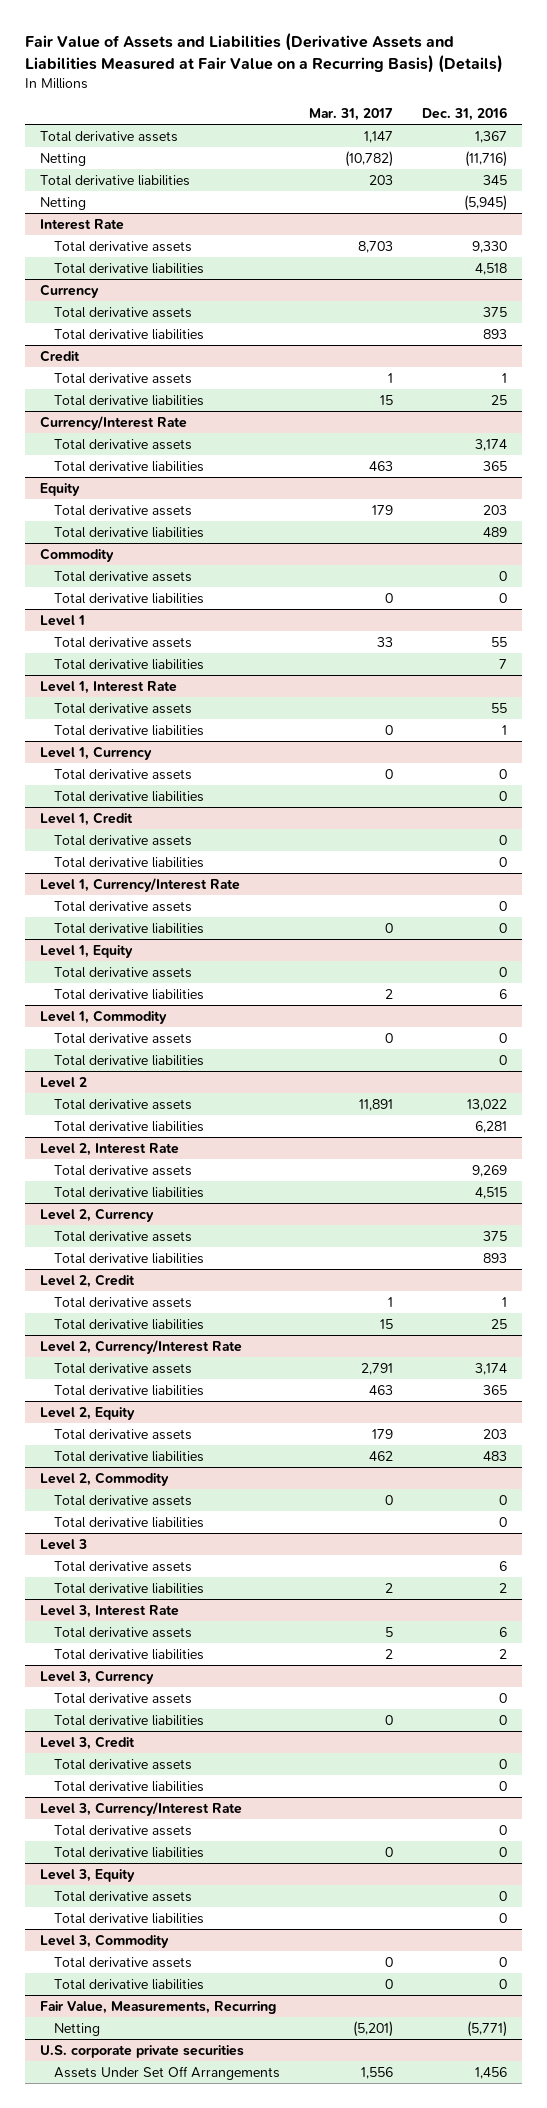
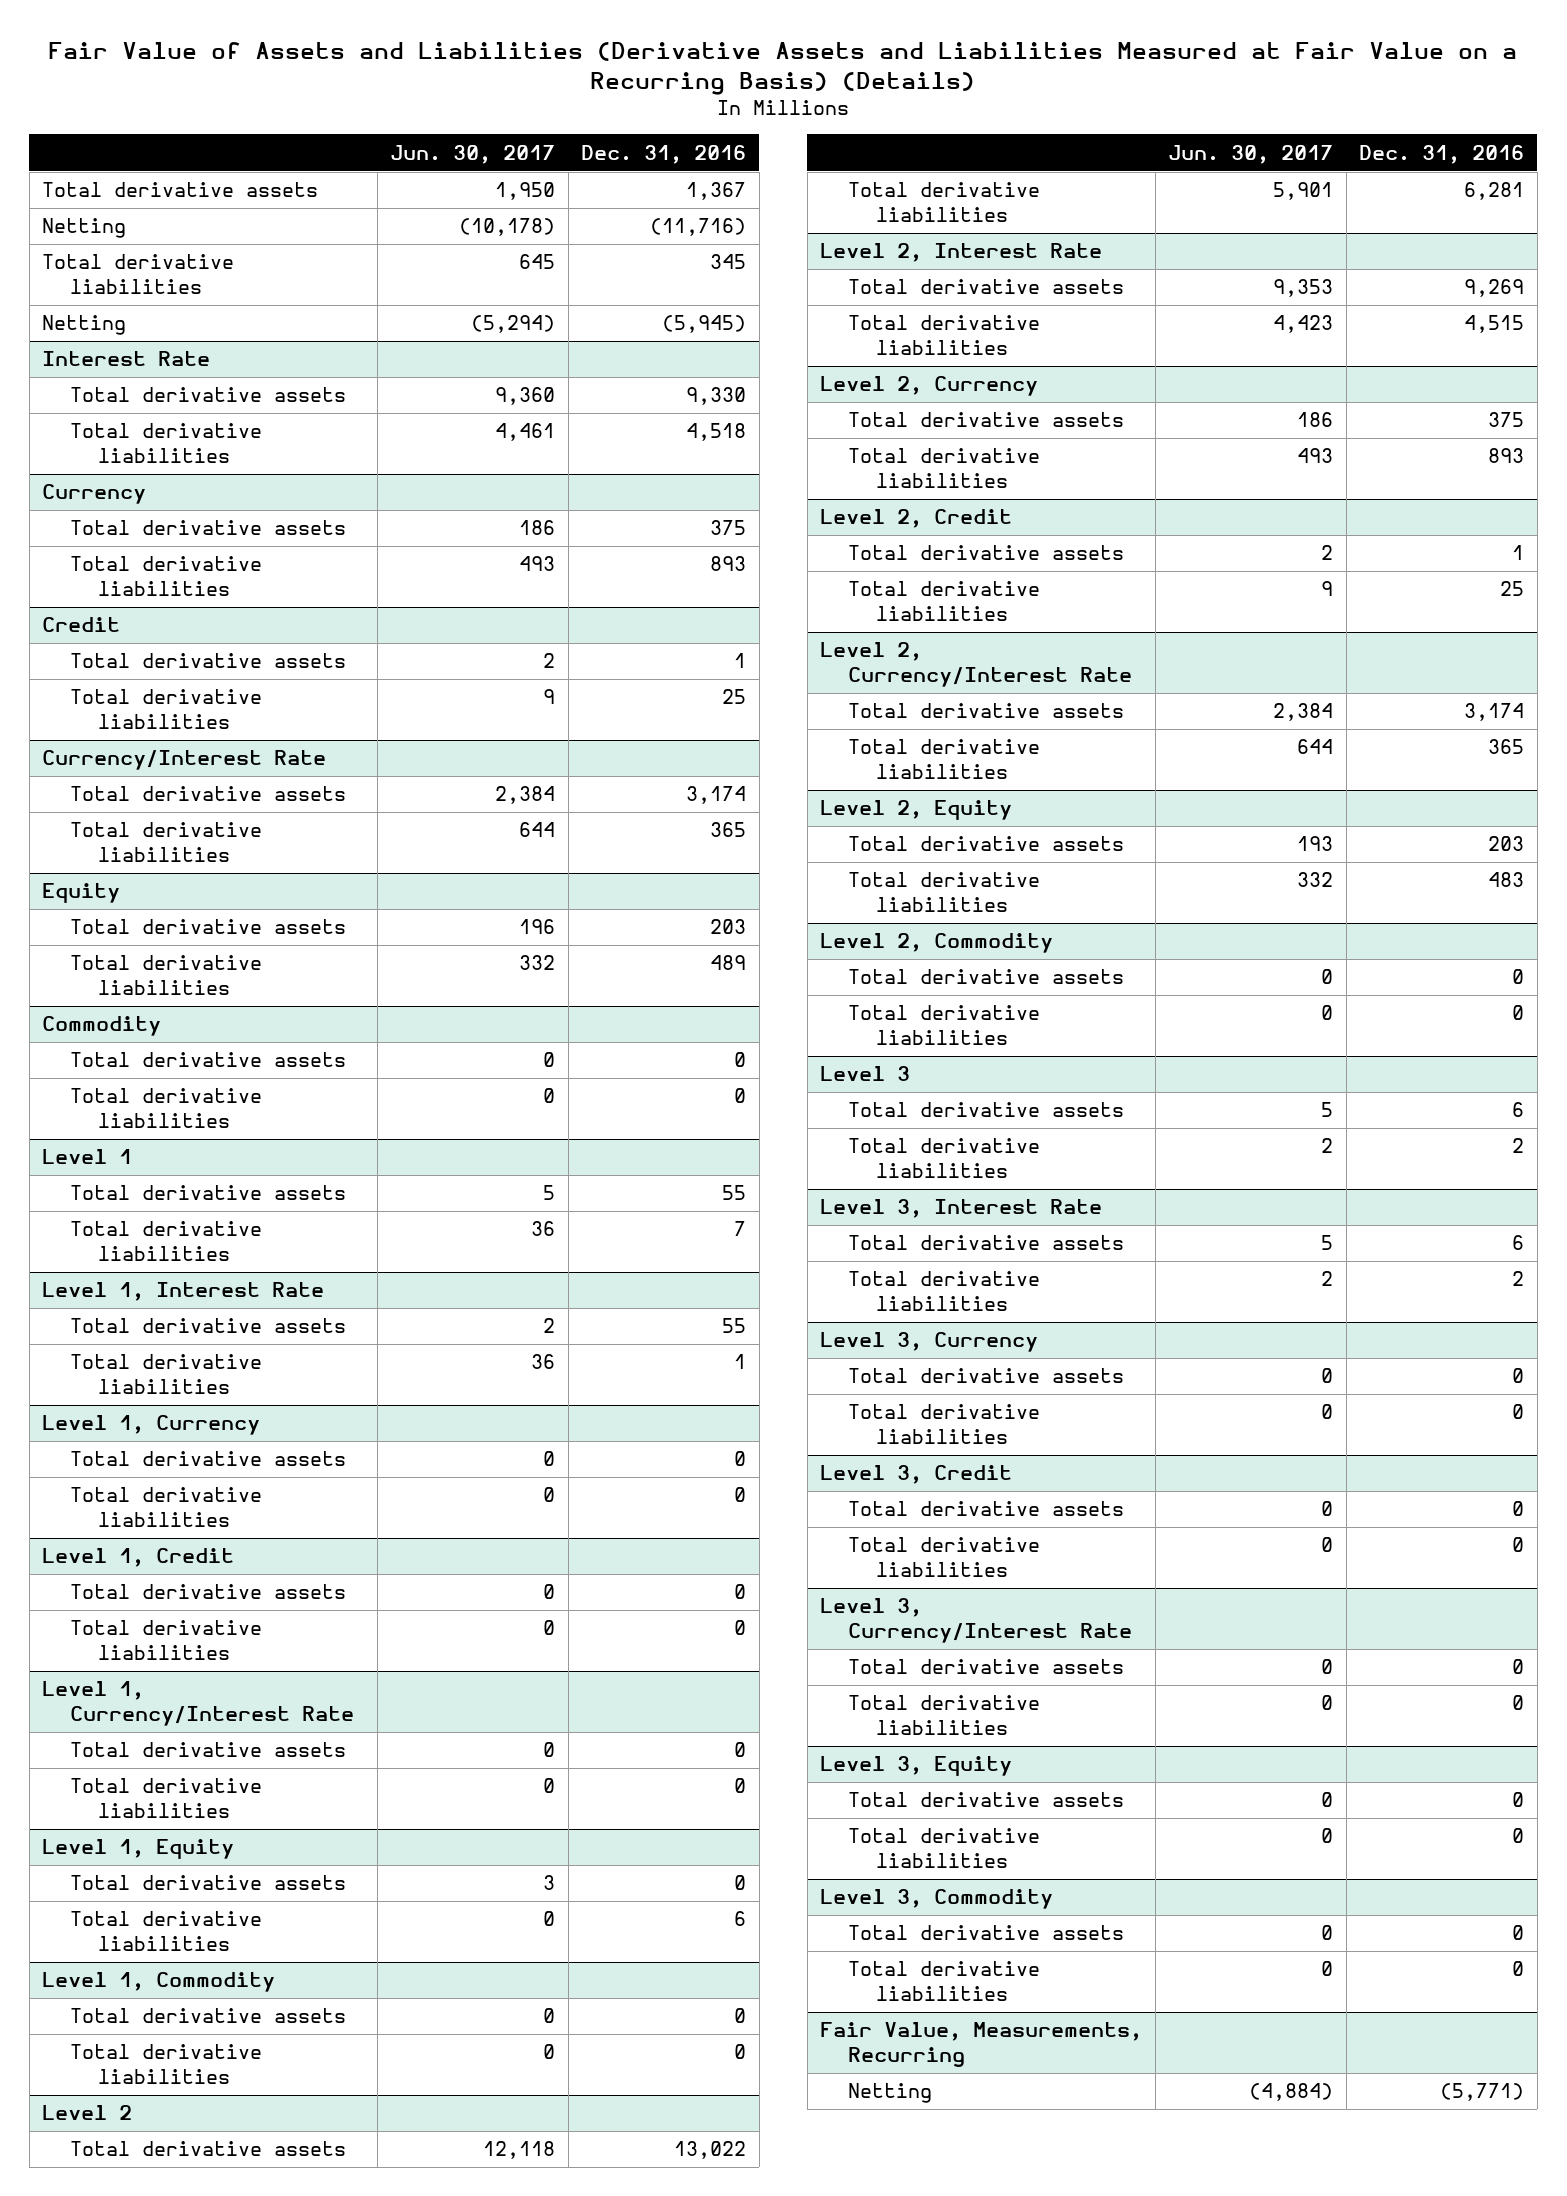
- | Mar. 31, 2017 | Dec. 31, 2016
+ | Jun. 30, 2017 | Dec. 31, 2016
- U.S. corporate private securities
- Assets Under Set Off Arrangements | 1,556 | 1,456

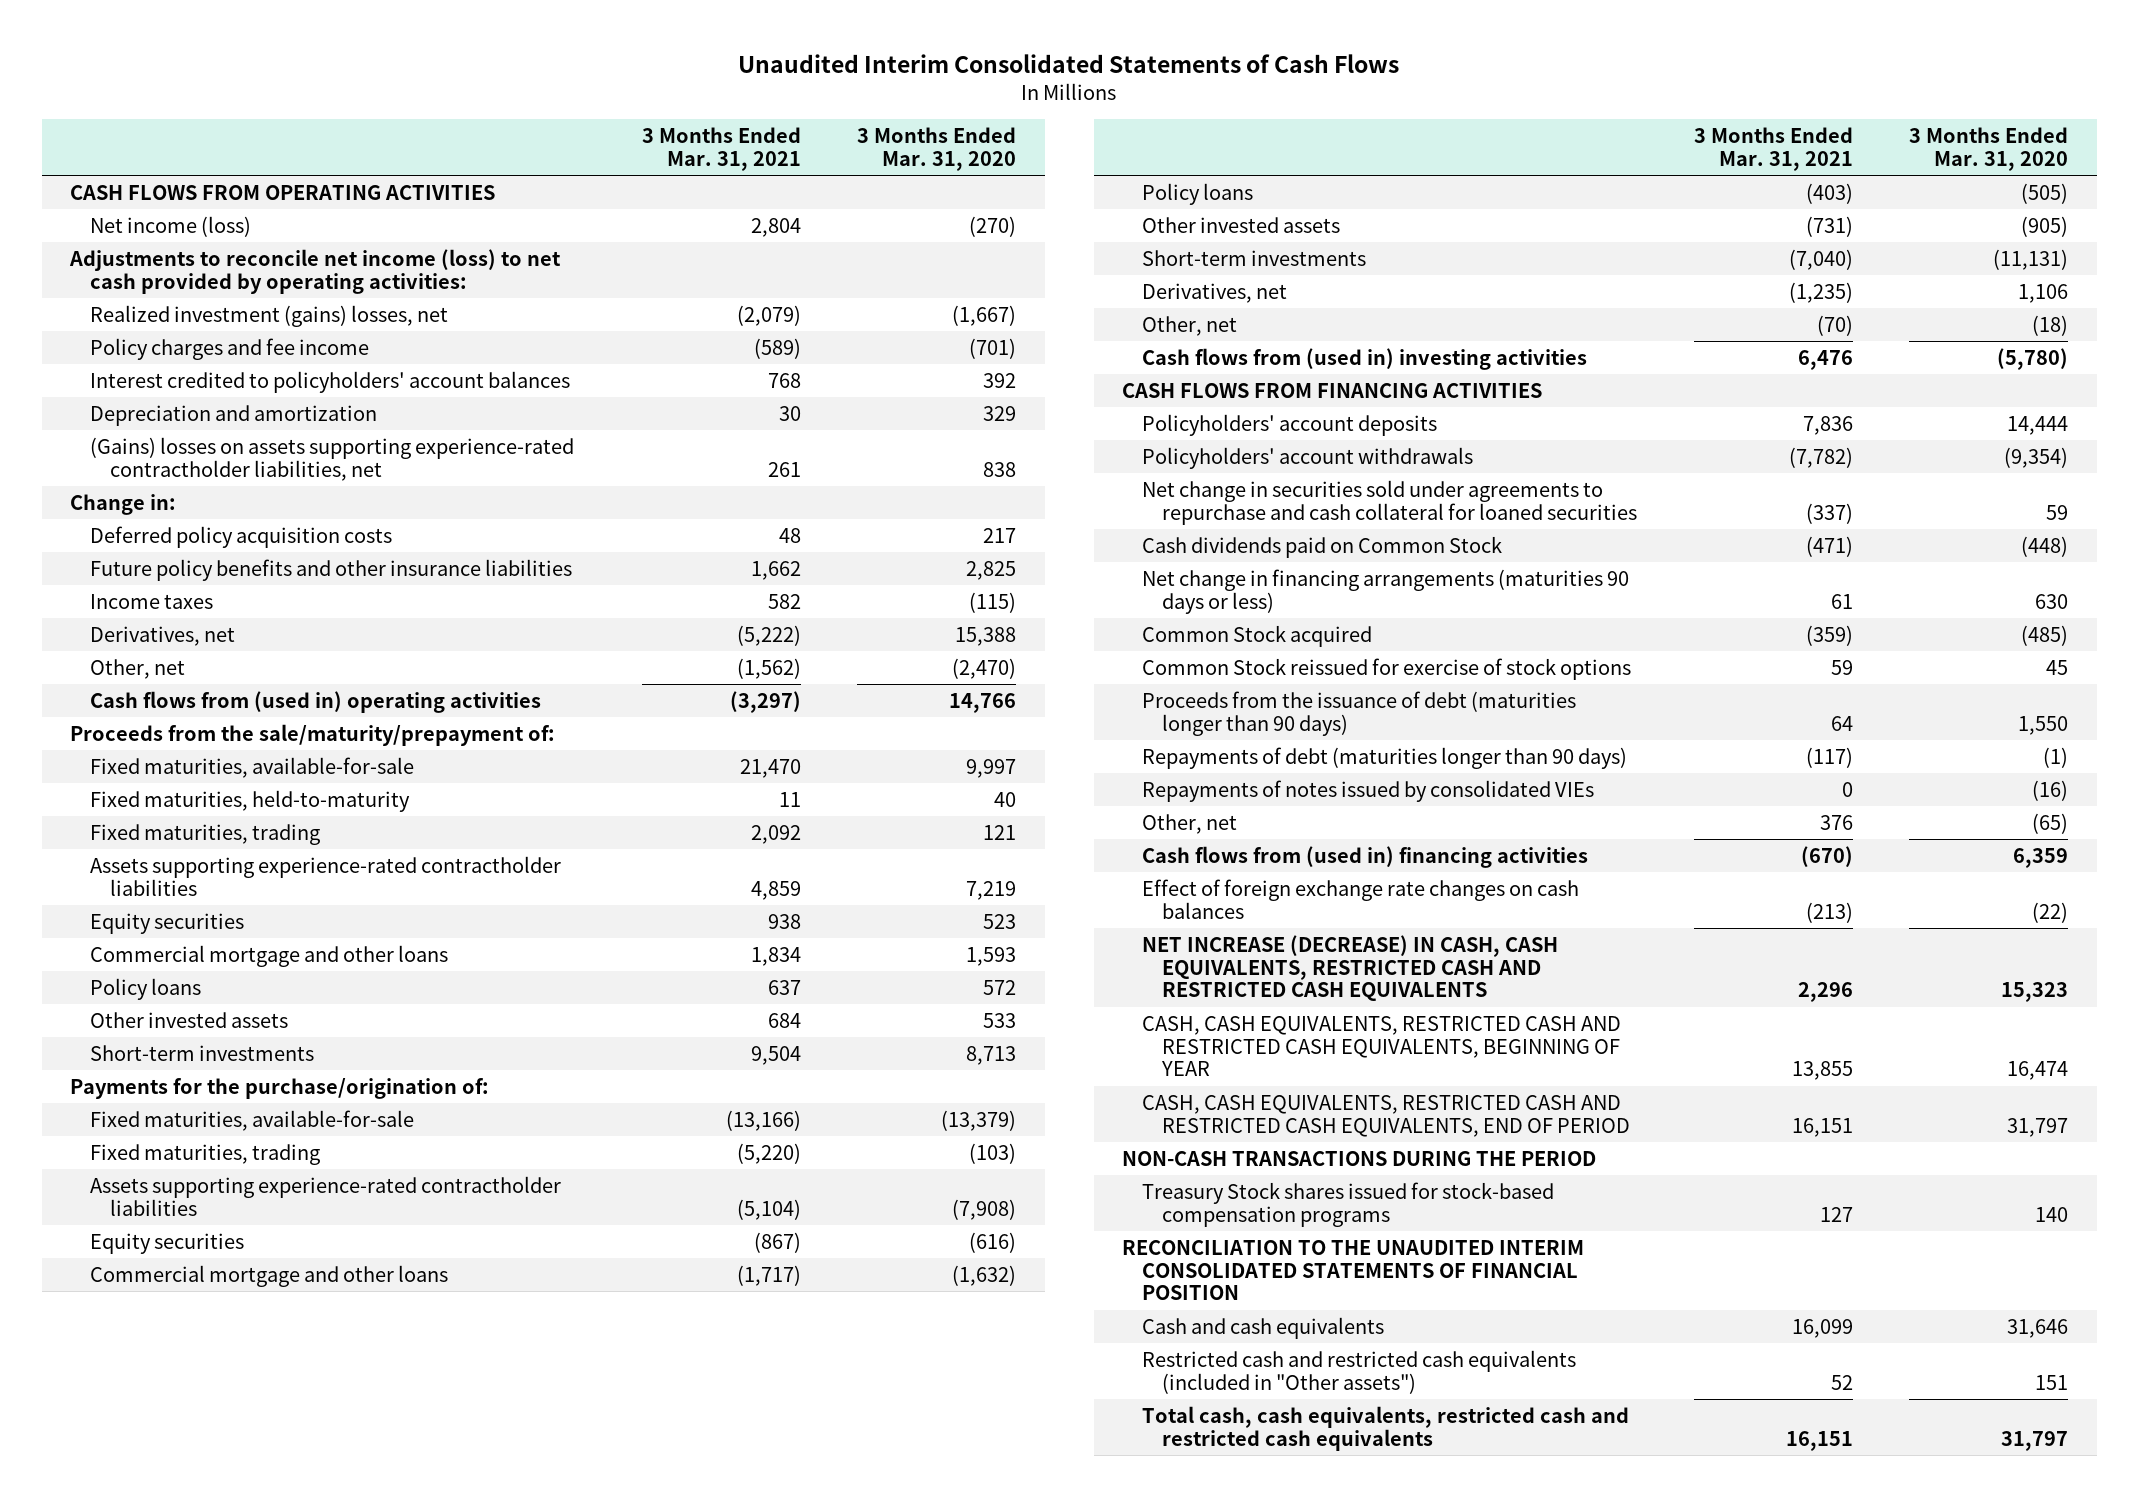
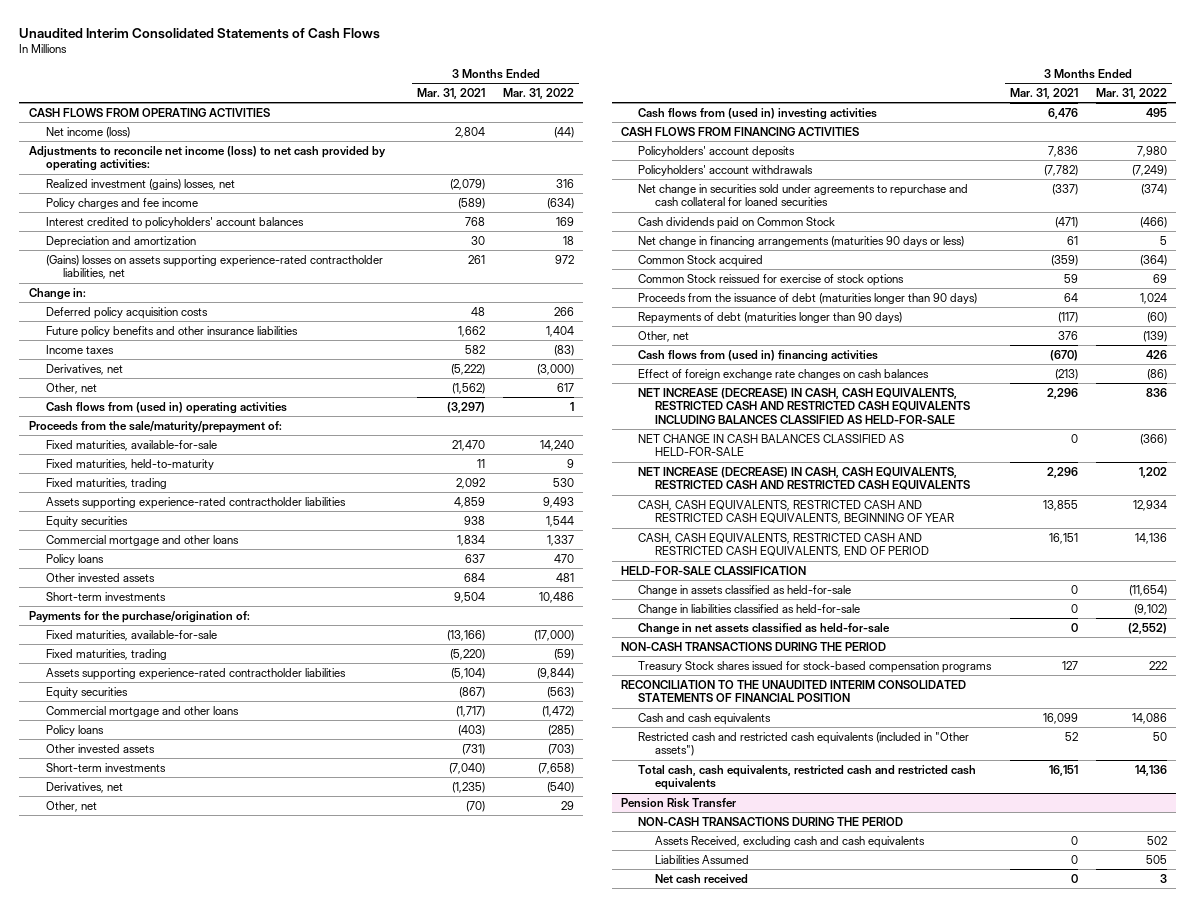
- | 3 Months Ended Mar. 31, 2021 | 3 Months Ended Mar. 31, 2020
+ | 3 Months Ended Mar. 31, 2021 | 3 Months Ended Mar. 31, 2022
- Repayments of notes issued by consolidated VIEs | 0 | (16)
+ NET INCREASE (DECREASE) IN CASH, CASH EQUIVALENTS, RESTRICTED CASH AND RESTRICTED CASH EQUIVALENTS INCLUDING BALANCES CLASSIFIED AS HELD-FOR-SALE | 2,296 | 836
+ NET CHANGE IN CASH BALANCES CLASSIFIED AS HELD-FOR-SALE | 0 | (366)
+ HELD-FOR-SALE CLASSIFICATION
+ Change in assets classified as held-for-sale | 0 | (11,654)
+ Change in liabilities classified as held-for-sale | 0 | (9,102)
+ Change in net assets classified as held-for-sale | 0 | (2,552)
+ Pension Risk Transfer
+ NON-CASH TRANSACTIONS DURING THE PERIOD
+ Assets Received, excluding cash and cash equivalents | 0 | 502
+ Liabilities Assumed | 0 | 505
+ Net cash received | 0 | 3

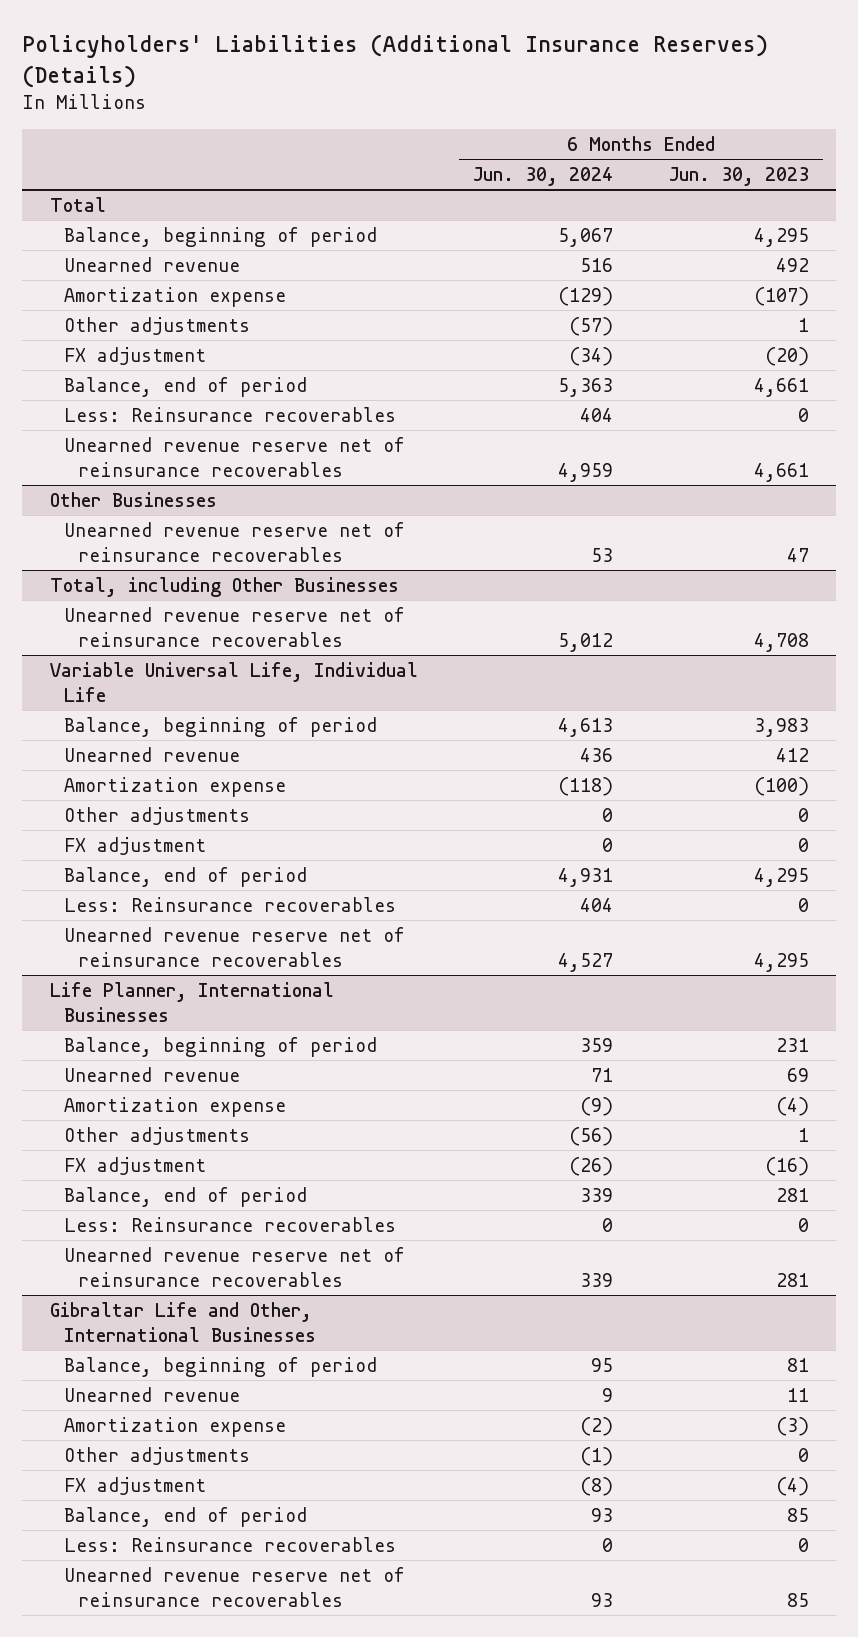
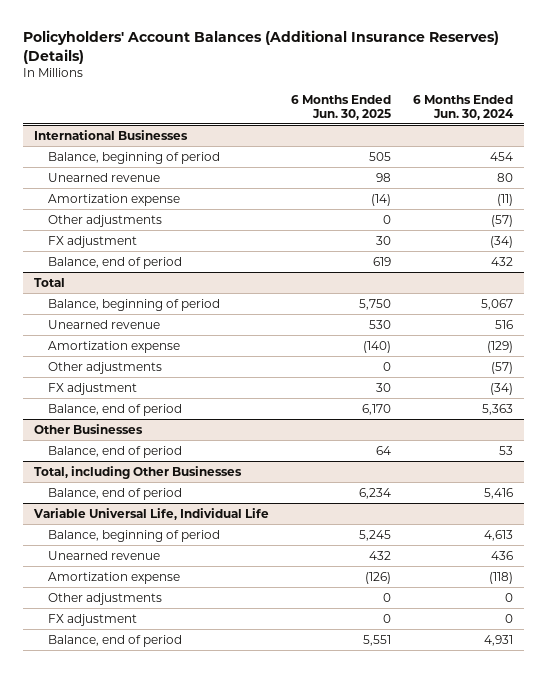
- Policyholders' Liabilities (Additional Insurance Reserves) (Details)
+ Policyholders' Account Balances (Additional Insurance Reserves) (Details)
- | 6 Months Ended Jun. 30, 2024 | 6 Months Ended Jun. 30, 2023
+ | 6 Months Ended Jun. 30, 2025 | 6 Months Ended Jun. 30, 2024
+ International Businesses
+ Balance, beginning of period | 505 | 454
+ Unearned revenue | 98 | 80
+ Amortization expense | (14) | (11)
+ Other adjustments | 0 | (57)
+ FX adjustment | 30 | (34)
+ Balance, end of period | 619 | 432
@ Total
- Less: Reinsurance recoverables | 404 | 0
- Unearned revenue reserve net of reinsurance recoverables | 4,959 | 4,661
@ Other Businesses
- Unearned revenue reserve net of reinsurance recoverables | 53 | 47
+ Balance, end of period | 64 | 53
@ Total, including Other Businesses
- Unearned revenue reserve net of reinsurance recoverables | 5,012 | 4,708
+ Balance, end of period | 6,234 | 5,416
@ Variable Universal Life, Individual Life
- Less: Reinsurance recoverables | 404 | 0
- Unearned revenue reserve net of reinsurance recoverables | 4,527 | 4,295
- Life Planner, International Businesses
- Balance, beginning of period | 359 | 231
- Unearned revenue | 71 | 69
- Amortization expense | (9) | (4)
- Other adjustments | (56) | 1
- FX adjustment | (26) | (16)
- Balance, end of period | 339 | 281
- Less: Reinsurance recoverables | 0 | 0
- Unearned revenue reserve net of reinsurance recoverables | 339 | 281
- Gibraltar Life and Other, International Businesses
- Balance, beginning of period | 95 | 81
- Unearned revenue | 9 | 11
- Amortization expense | (2) | (3)
- Other adjustments | (1) | 0
- FX adjustment | (8) | (4)
- Balance, end of period | 93 | 85
- Less: Reinsurance recoverables | 0 | 0
- Unearned revenue reserve net of reinsurance recoverables | 93 | 85

